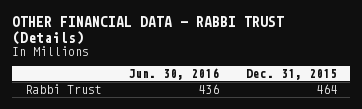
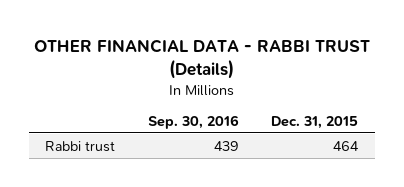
- | Jun. 30, 2016 | Dec. 31, 2015
+ | Sep. 30, 2016 | Dec. 31, 2015
- Rabbi Trust | 436 | 464
+ Rabbi trust | 439 | 464

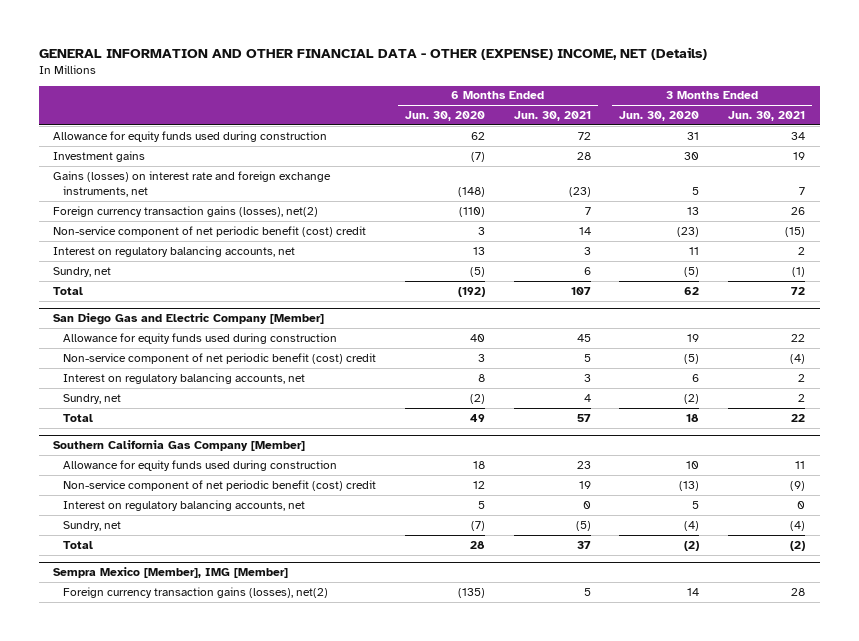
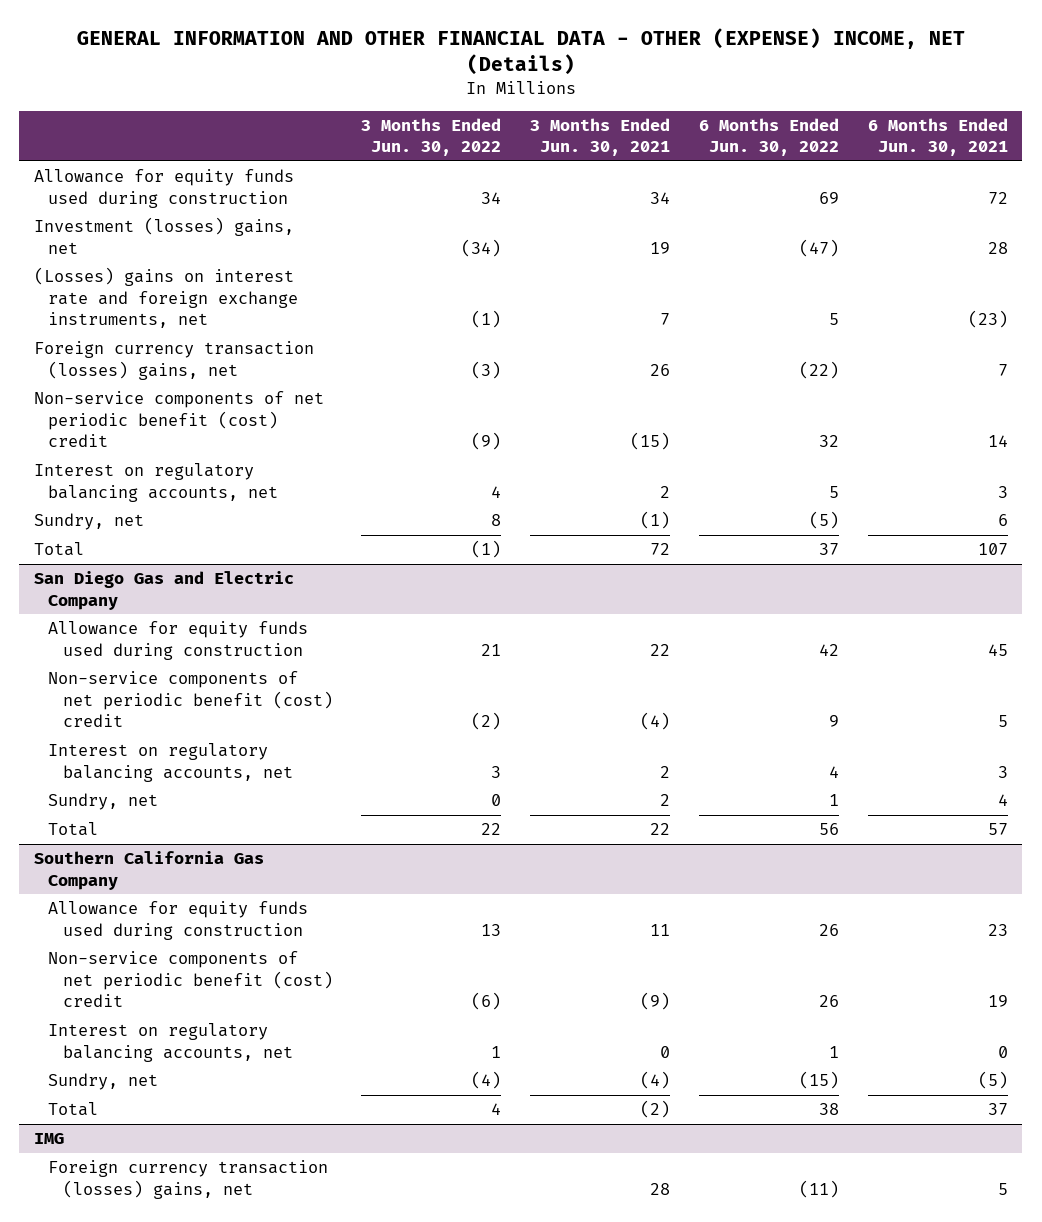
- | 6 Months Ended Jun. 30, 2020 | 6 Months Ended Jun. 30, 2021 | 3 Months Ended Jun. 30, 2020 | 3 Months Ended Jun. 30, 2021
+ | 3 Months Ended Jun. 30, 2022 | 3 Months Ended Jun. 30, 2021 | 6 Months Ended Jun. 30, 2022 | 6 Months Ended Jun. 30, 2021
- Investment gains | (7) | 28 | 30 | 19
- Gains (losses) on interest rate and foreign exchange instruments, net | (148) | (23) | 5 | 7
- Foreign currency transaction gains (losses), net(2) | (110) | 7 | 13 | 26
- Non-service component of net periodic benefit (cost) credit | 3 | 14 | (23) | (15)
+ Investment (losses) gains, net | (34) | 19 | (47) | 28
+ (Losses) gains on interest rate and foreign exchange instruments, net | (1) | 7 | 5 | (23)
+ Foreign currency transaction (losses) gains, net | (3) | 26 | (22) | 7
+ Non-service components of net periodic benefit (cost) credit | (9) | (15) | 32 | 14
- San Diego Gas and Electric Company [Member]
+ San Diego Gas and Electric Company
- Non-service component of net periodic benefit (cost) credit | 3 | 5 | (5) | (4)
+ Non-service components of net periodic benefit (cost) credit | (2) | (4) | 9 | 5
- Southern California Gas Company [Member]
+ Southern California Gas Company
- Non-service component of net periodic benefit (cost) credit | 12 | 19 | (13) | (9)
+ Non-service components of net periodic benefit (cost) credit | (6) | (9) | 26 | 19
- Sempra Mexico [Member], IMG [Member]
- Foreign currency transaction gains (losses), net(2) | (135) | 5 | 14 | 28
+ IMG
+ Foreign currency transaction (losses) gains, net | | 28 | (11) | 5

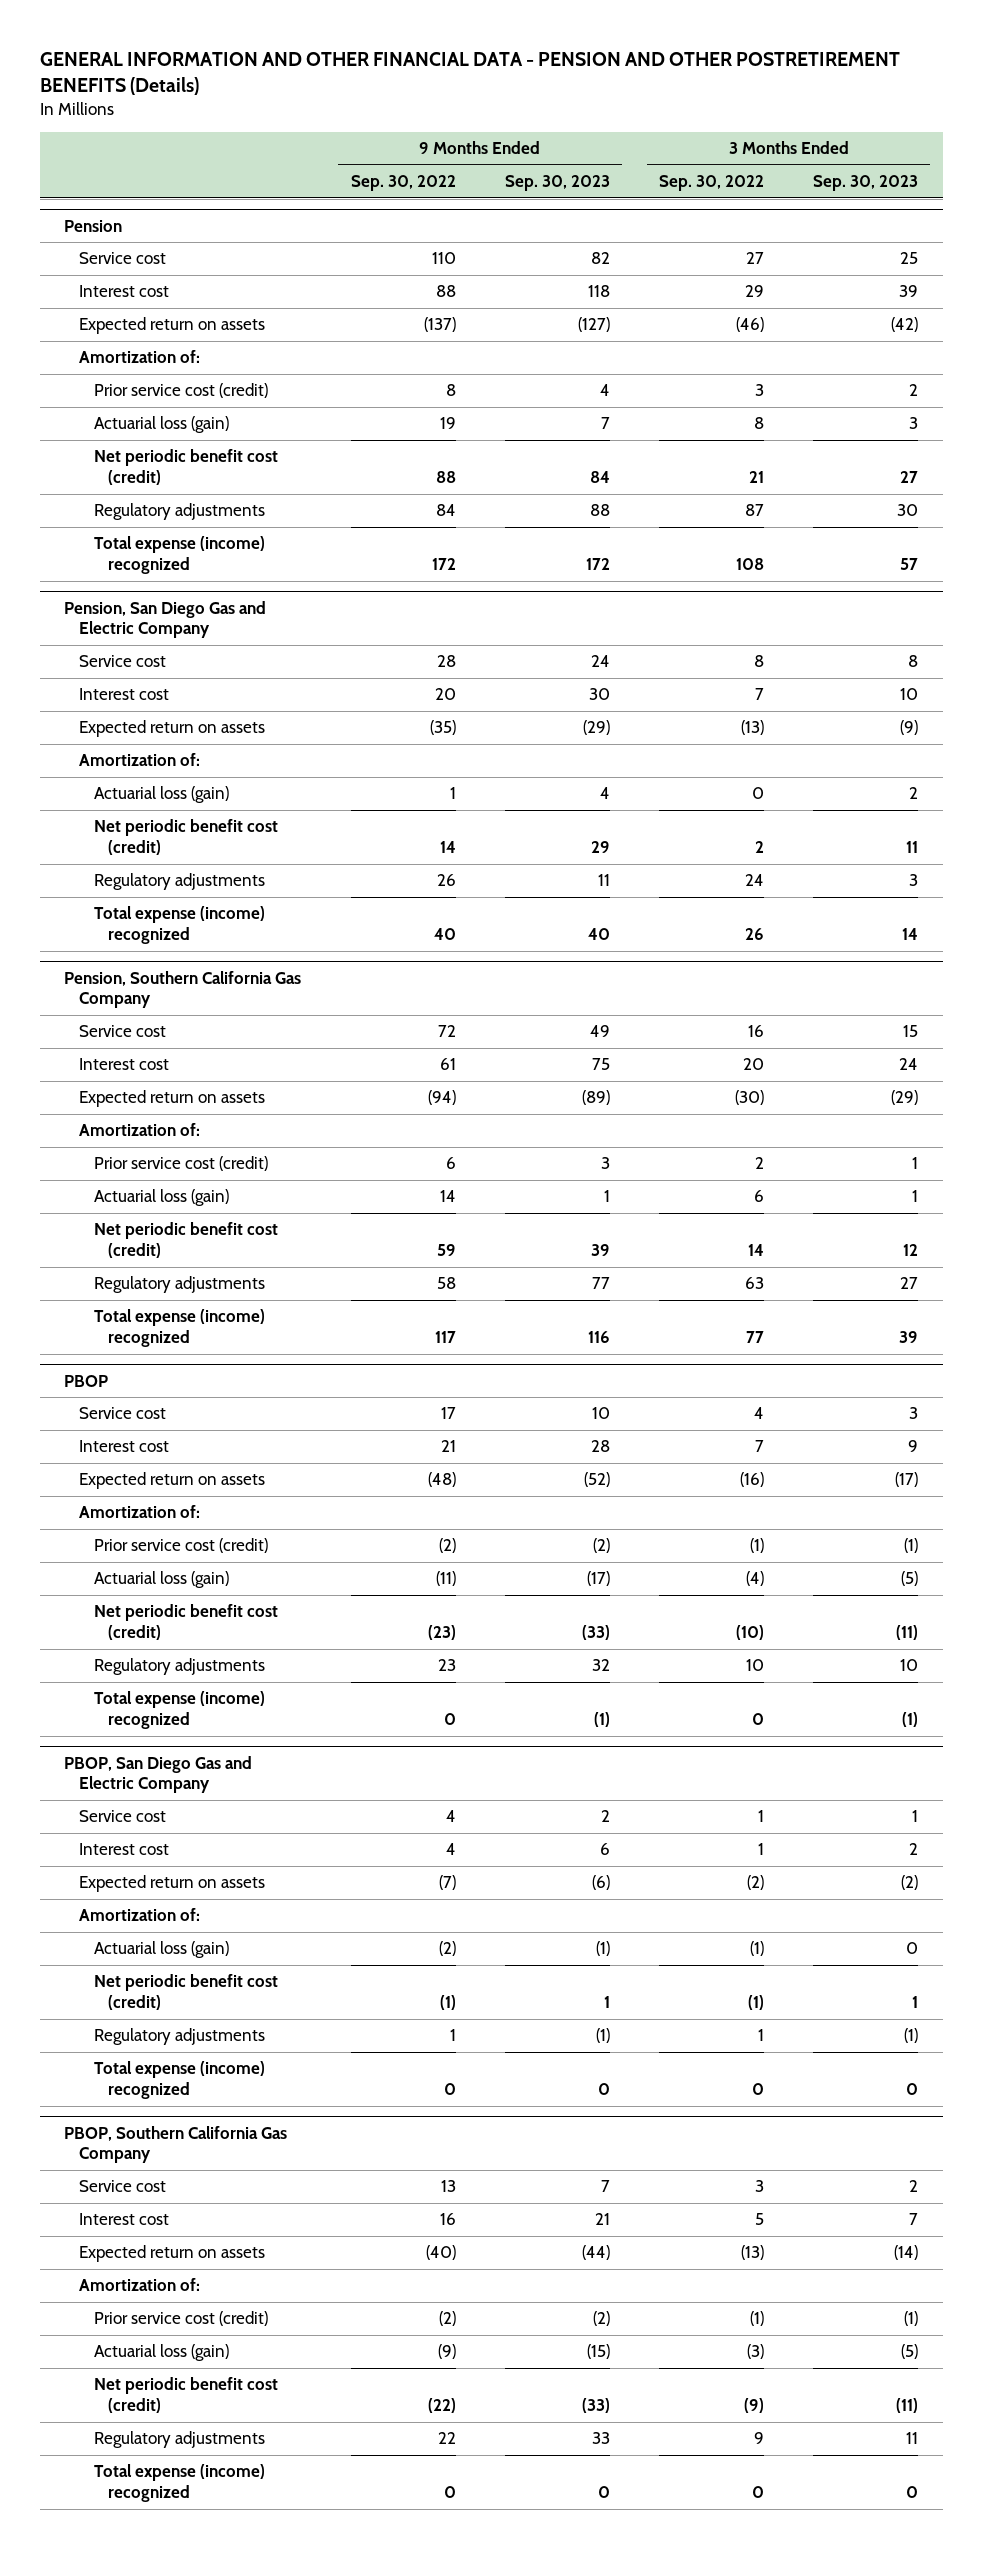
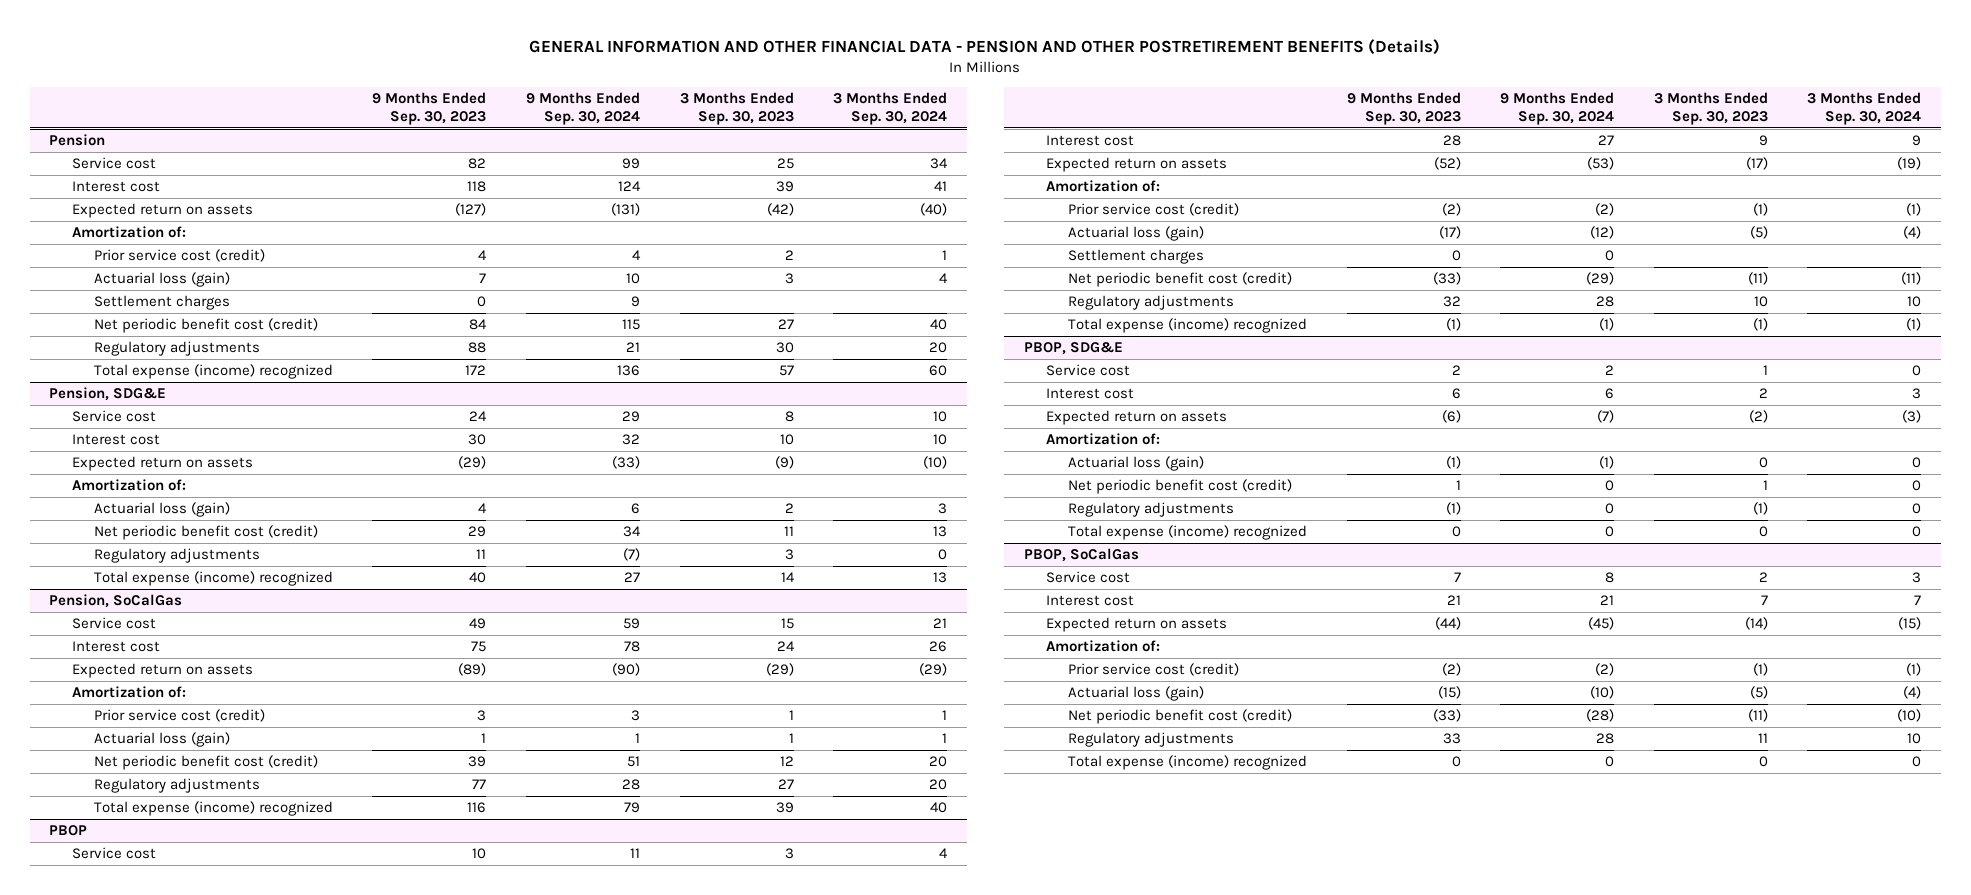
- | 9 Months Ended Sep. 30, 2022 | 9 Months Ended Sep. 30, 2023 | 3 Months Ended Sep. 30, 2022 | 3 Months Ended Sep. 30, 2023
+ | 9 Months Ended Sep. 30, 2023 | 9 Months Ended Sep. 30, 2024 | 3 Months Ended Sep. 30, 2023 | 3 Months Ended Sep. 30, 2024
@ Pension
+ Settlement charges | 0 | 9 | |
- Pension, San Diego Gas and Electric Company
+ Pension, SDG&E
- Pension, Southern California Gas Company
+ Pension, SoCalGas
@ PBOP
+ Settlement charges | 0 | 0 | |
- PBOP, San Diego Gas and Electric Company
+ PBOP, SDG&E
- PBOP, Southern California Gas Company
+ PBOP, SoCalGas

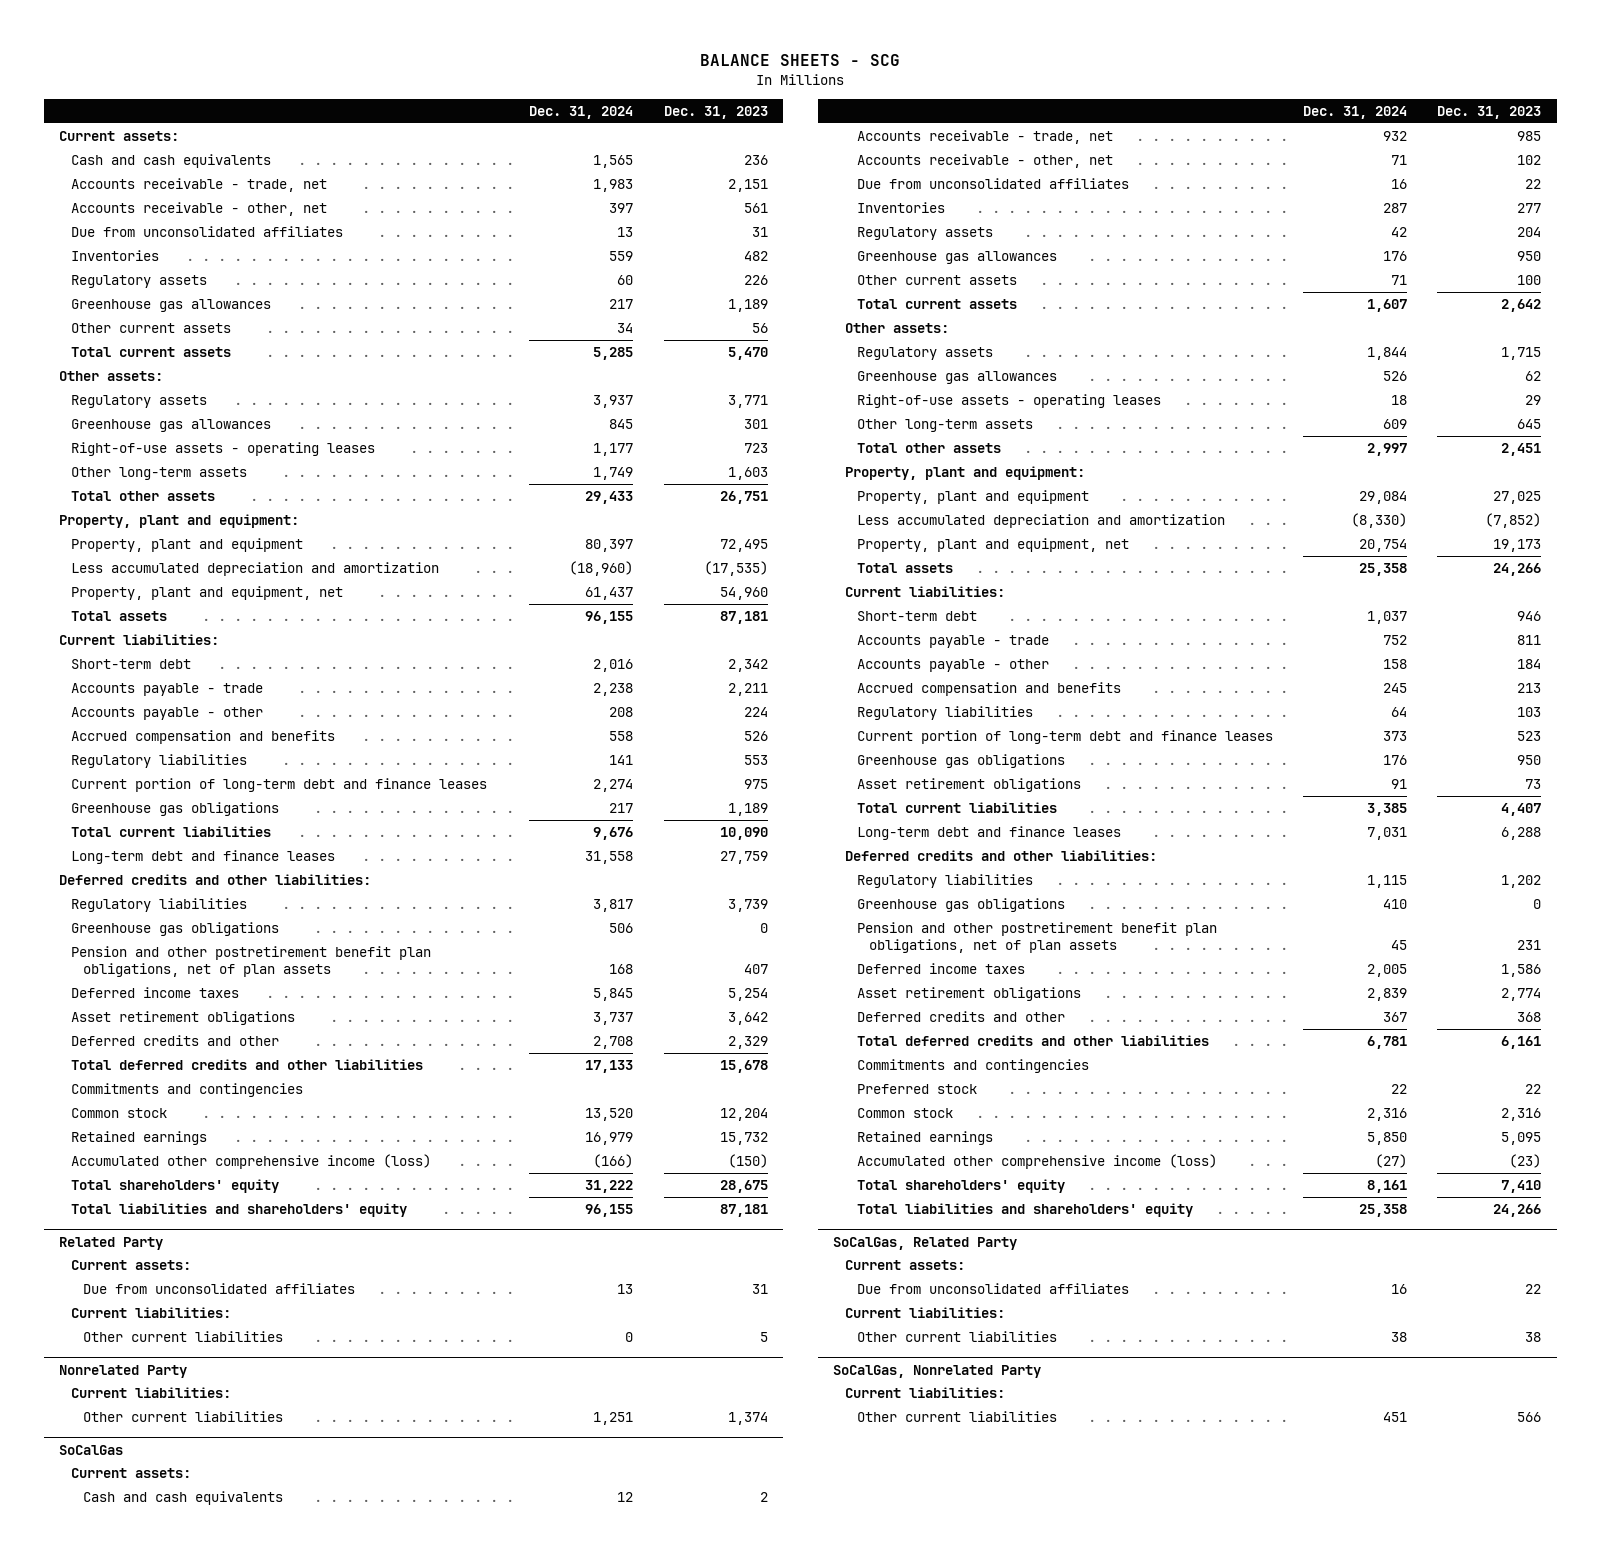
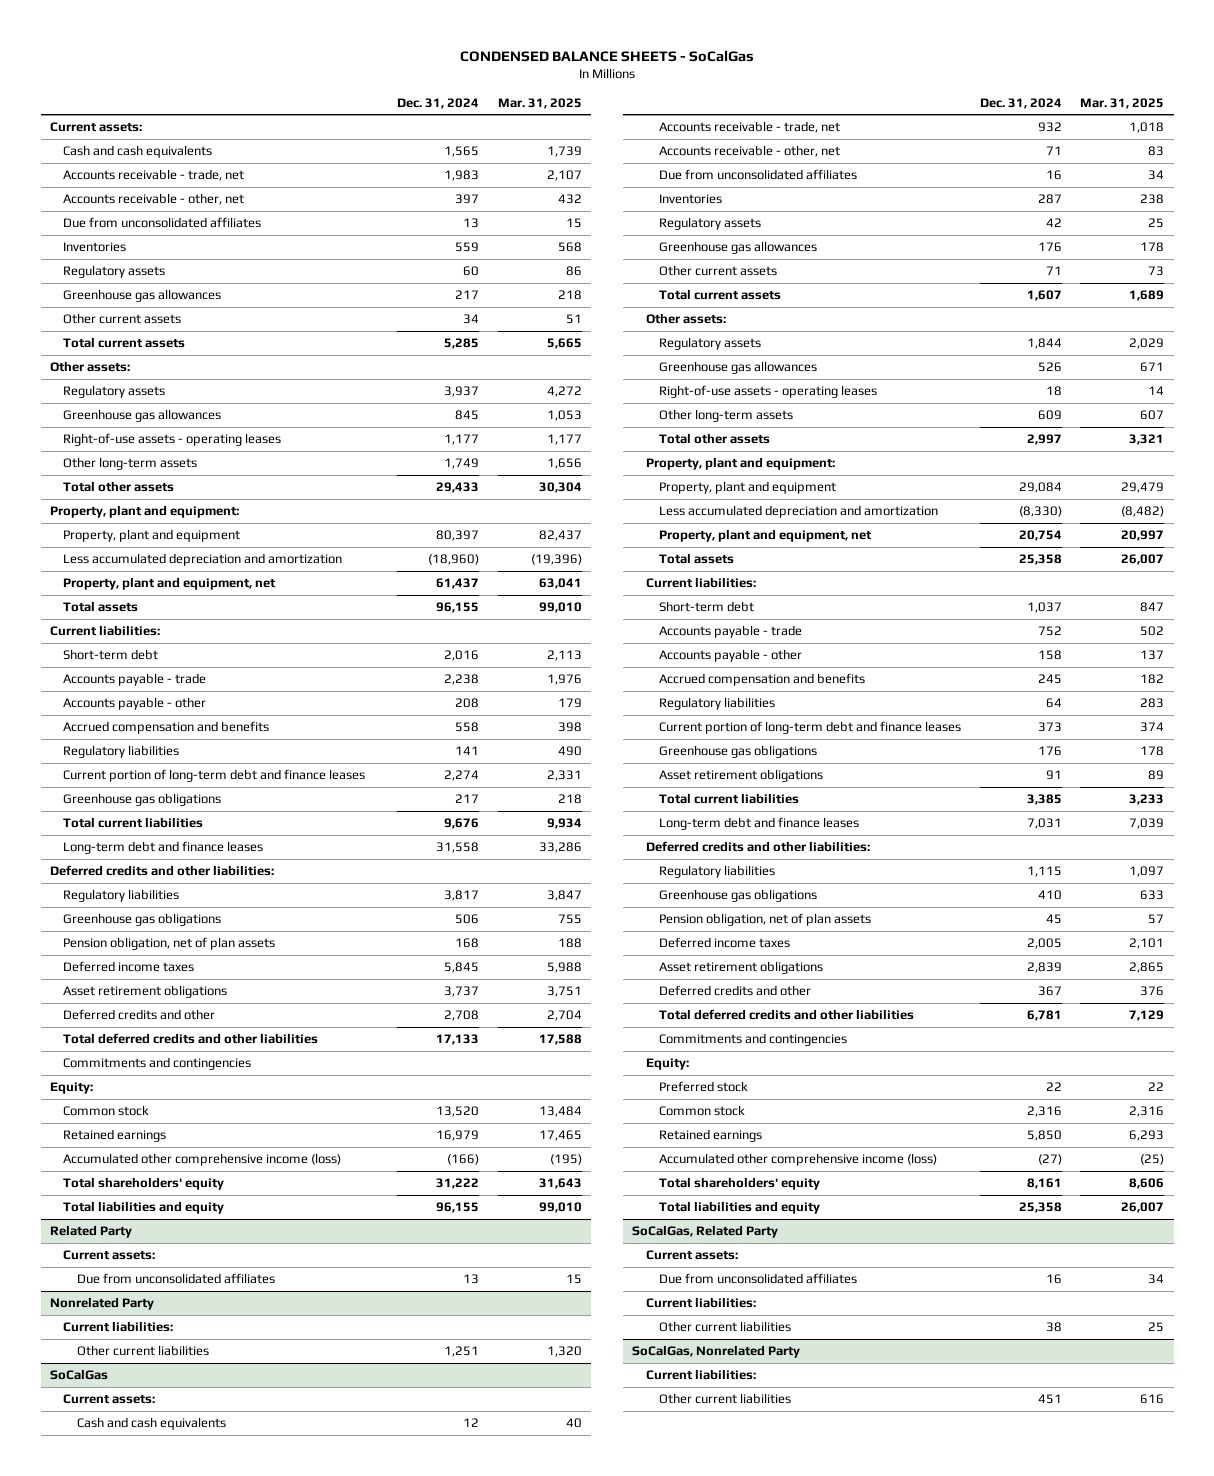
- BALANCE SHEETS - SCG
+ CONDENSED BALANCE SHEETS - SoCalGas
- | Dec. 31, 2024 | Dec. 31, 2023
+ | Dec. 31, 2024 | Mar. 31, 2025
- Pension and other postretirement benefit plan obligations, net of plan assets | 168 | 407
+ Pension obligation, net of plan assets | 168 | 188
+ Equity:
- Total liabilities and shareholders' equity | 96,155 | 87,181
+ Total liabilities and equity | 96,155 | 99,010
@ Related Party
- Current liabilities:
- Other current liabilities | 0 | 5
@ SoCalGas
- Pension and other postretirement benefit plan obligations, net of plan assets | 45 | 231
+ Pension obligation, net of plan assets | 45 | 57
+ Equity:
- Total liabilities and shareholders' equity | 25,358 | 24,266
+ Total liabilities and equity | 25,358 | 26,007

